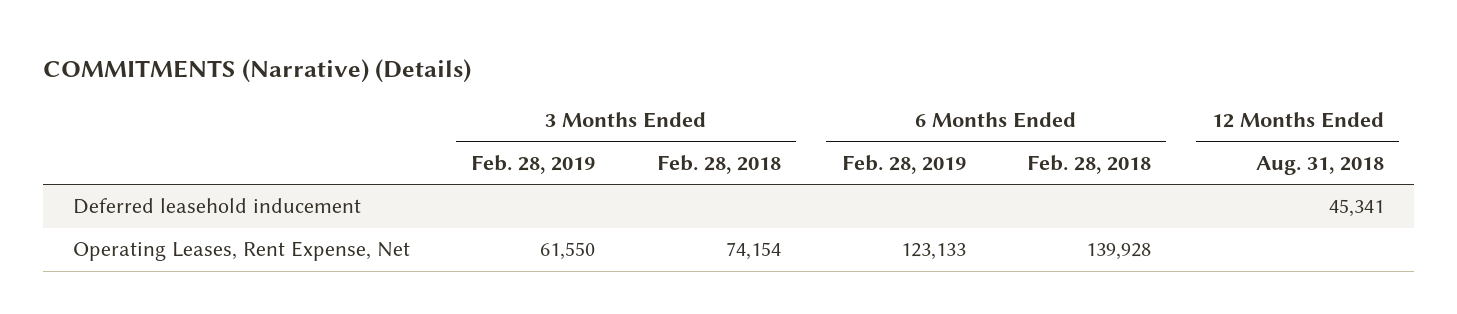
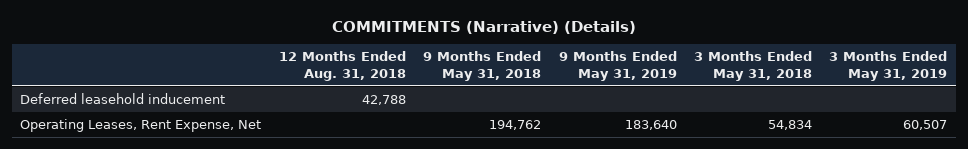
- | 3 Months Ended Feb. 28, 2019 | 3 Months Ended Feb. 28, 2018 | 6 Months Ended Feb. 28, 2019 | 6 Months Ended Feb. 28, 2018 | 12 Months Ended Aug. 31, 2018
+ | 12 Months Ended Aug. 31, 2018 | 9 Months Ended May 31, 2018 | 9 Months Ended May 31, 2019 | 3 Months Ended May 31, 2018 | 3 Months Ended May 31, 2019
- Deferred leasehold inducement | | | | | 45,341
+ Deferred leasehold inducement | 42,788 | | | |

